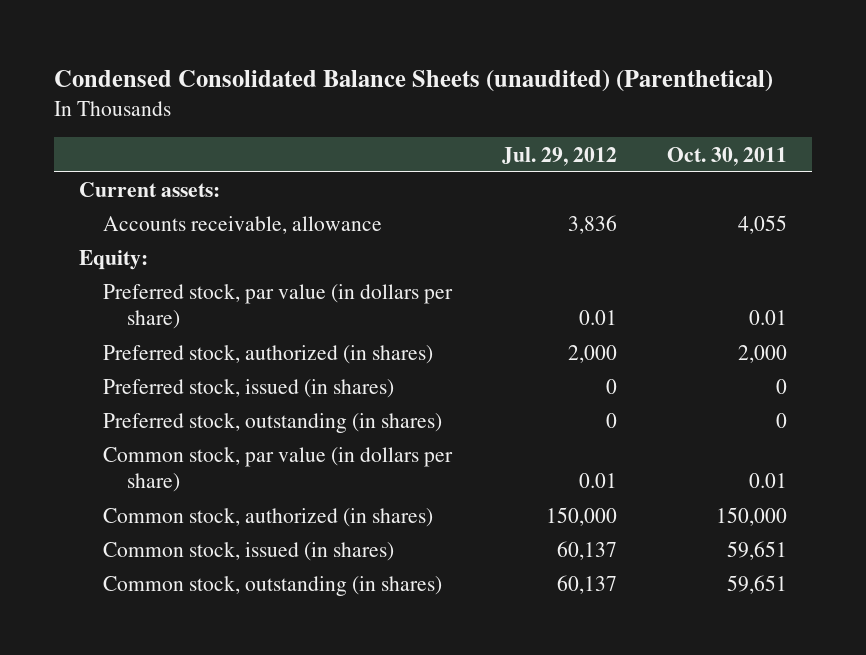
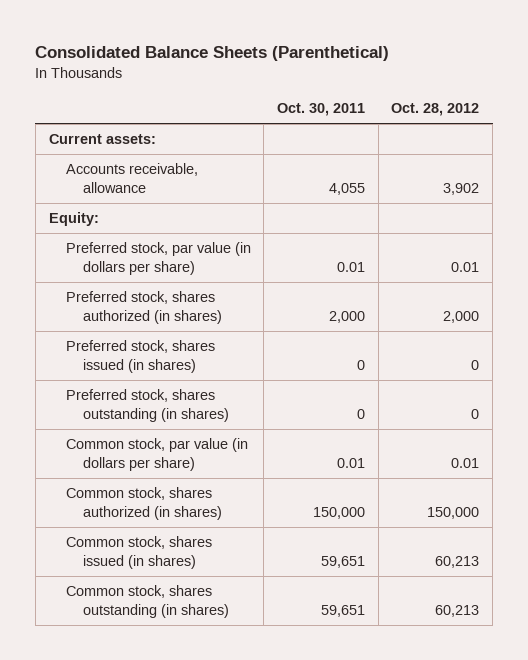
- Condensed Consolidated Balance Sheets (unaudited) (Parenthetical)
+ Consolidated Balance Sheets (Parenthetical)
- | Jul. 29, 2012 | Oct. 30, 2011
+ | Oct. 30, 2011 | Oct. 28, 2012
- Preferred stock, authorized (in shares) | 2,000 | 2,000
- Preferred stock, issued (in shares) | 0 | 0
- Preferred stock, outstanding (in shares) | 0 | 0
+ Preferred stock, shares authorized (in shares) | 2,000 | 2,000
+ Preferred stock, shares issued (in shares) | 0 | 0
+ Preferred stock, shares outstanding (in shares) | 0 | 0
- Common stock, authorized (in shares) | 150,000 | 150,000
- Common stock, issued (in shares) | 60,137 | 59,651
- Common stock, outstanding (in shares) | 60,137 | 59,651
+ Common stock, shares authorized (in shares) | 150,000 | 150,000
+ Common stock, shares issued (in shares) | 59,651 | 60,213
+ Common stock, shares outstanding (in shares) | 59,651 | 60,213

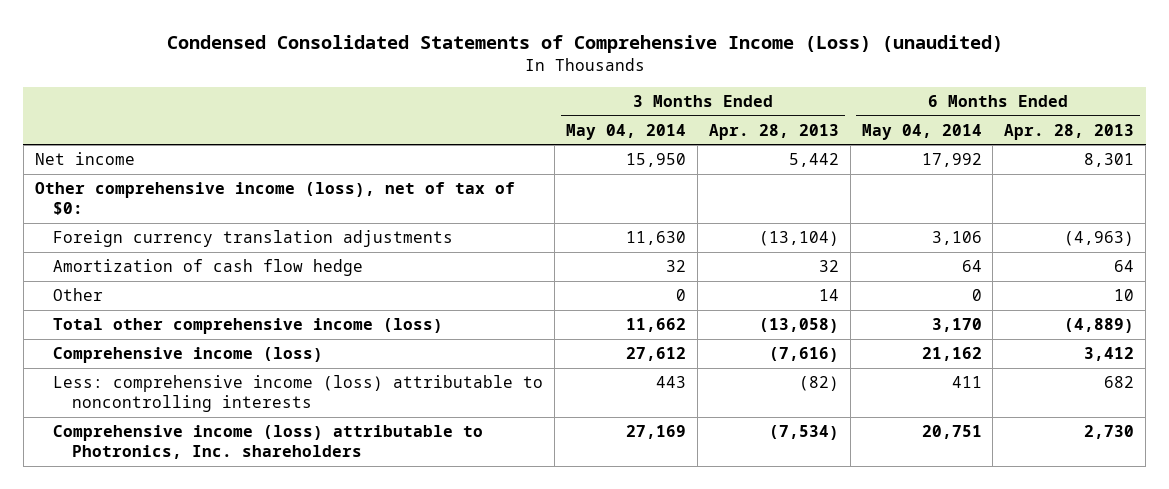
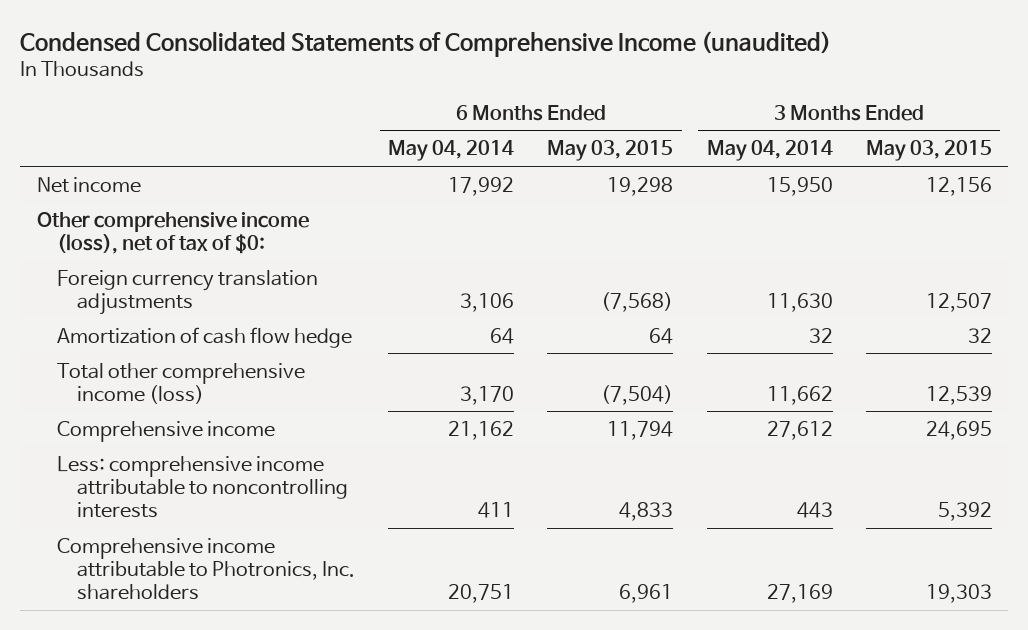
- Condensed Consolidated Statements of Comprehensive Income (Loss) (unaudited)
+ Condensed Consolidated Statements of Comprehensive Income (unaudited)
- | 3 Months Ended May 04, 2014 | 3 Months Ended Apr. 28, 2013 | 6 Months Ended May 04, 2014 | 6 Months Ended Apr. 28, 2013
+ | 6 Months Ended May 04, 2014 | 6 Months Ended May 03, 2015 | 3 Months Ended May 04, 2014 | 3 Months Ended May 03, 2015
- Other | 0 | 14 | 0 | 10
- Comprehensive income (loss) | 27,612 | (7,616) | 21,162 | 3,412
- Less: comprehensive income (loss) attributable to noncontrolling interests | 443 | (82) | 411 | 682
- Comprehensive income (loss) attributable to Photronics, Inc. shareholders | 27,169 | (7,534) | 20,751 | 2,730
+ Comprehensive income | 21,162 | 11,794 | 27,612 | 24,695
+ Less: comprehensive income attributable to noncontrolling interests | 411 | 4,833 | 443 | 5,392
+ Comprehensive income attributable to Photronics, Inc. shareholders | 20,751 | 6,961 | 27,169 | 19,303

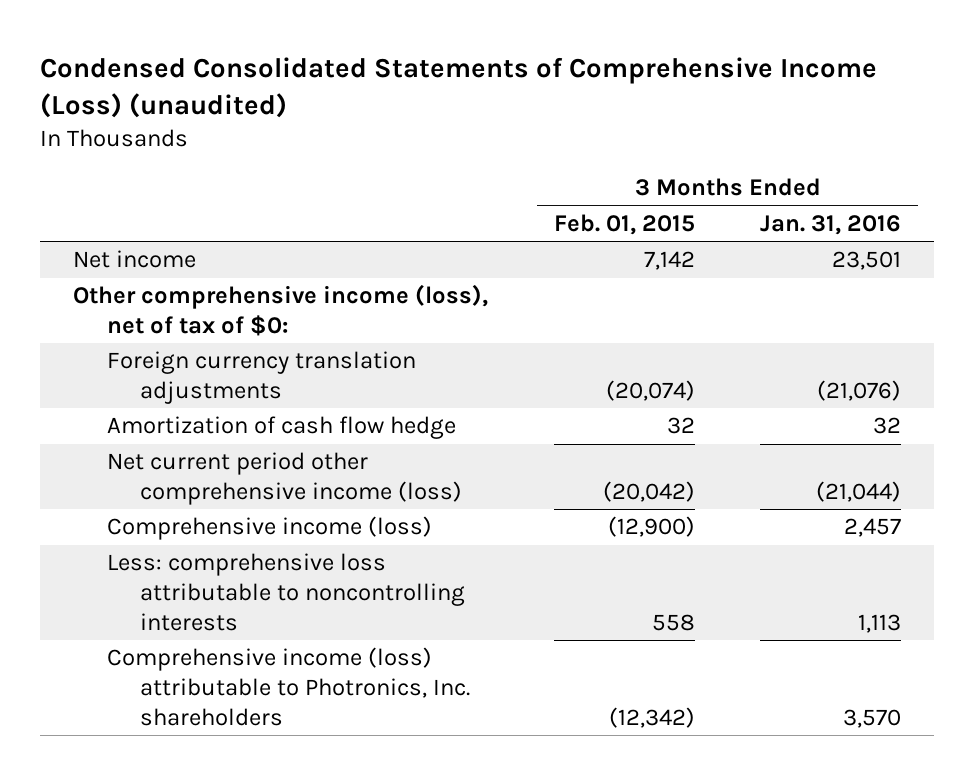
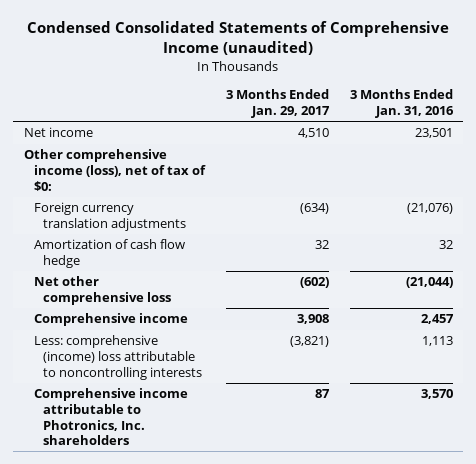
- Condensed Consolidated Statements of Comprehensive Income (Loss) (unaudited)
+ Condensed Consolidated Statements of Comprehensive Income (unaudited)
- | 3 Months Ended Feb. 01, 2015 | 3 Months Ended Jan. 31, 2016
+ | 3 Months Ended Jan. 29, 2017 | 3 Months Ended Jan. 31, 2016
- Net current period other comprehensive income (loss) | (20,042) | (21,044)
- Comprehensive income (loss) | (12,900) | 2,457
- Less: comprehensive loss attributable to noncontrolling interests | 558 | 1,113
- Comprehensive income (loss) attributable to Photronics, Inc. shareholders | (12,342) | 3,570
+ Net other comprehensive loss | (602) | (21,044)
+ Comprehensive income | 3,908 | 2,457
+ Less: comprehensive (income) loss attributable to noncontrolling interests | (3,821) | 1,113
+ Comprehensive income attributable to Photronics, Inc. shareholders | 87 | 3,570

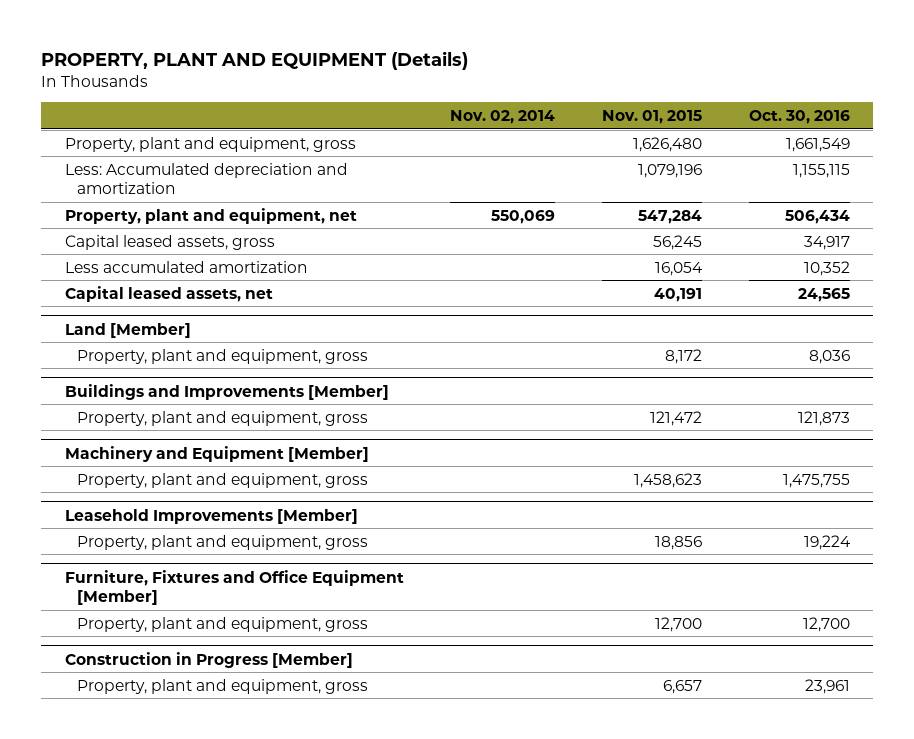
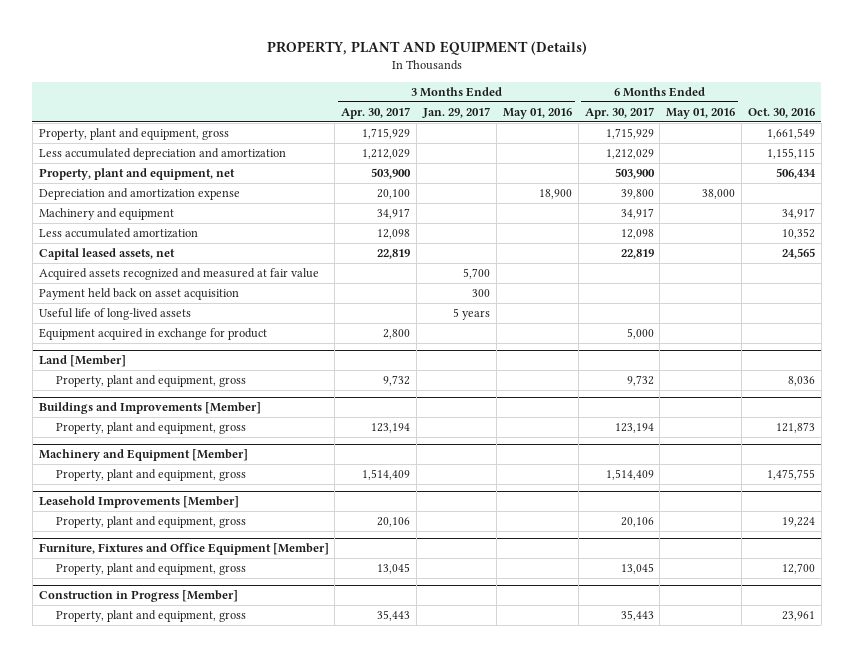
- | Nov. 02, 2014 | Nov. 01, 2015 | Oct. 30, 2016
+ | 3 Months Ended Apr. 30, 2017 | 3 Months Ended Jan. 29, 2017 | 3 Months Ended May 01, 2016 | 6 Months Ended Apr. 30, 2017 | 6 Months Ended May 01, 2016 | Oct. 30, 2016
- Less: Accumulated depreciation and amortization | | 1,079,196 | 1,155,115
+ Less accumulated depreciation and amortization | 1,212,029 | | | 1,212,029 | | 1,155,115
- Capital leased assets, gross | | 56,245 | 34,917
+ Depreciation and amortization expense | 20,100 | | 18,900 | 39,800 | 38,000 |
+ Machinery and equipment | 34,917 | | | 34,917 | | 34,917
+ Acquired assets recognized and measured at fair value | | 5,700 | | | |
+ Payment held back on asset acquisition | | 300 | | | |
+ Useful life of long-lived assets | | 5 years | | | |
+ Equipment acquired in exchange for product | 2,800 | | | 5,000 | |

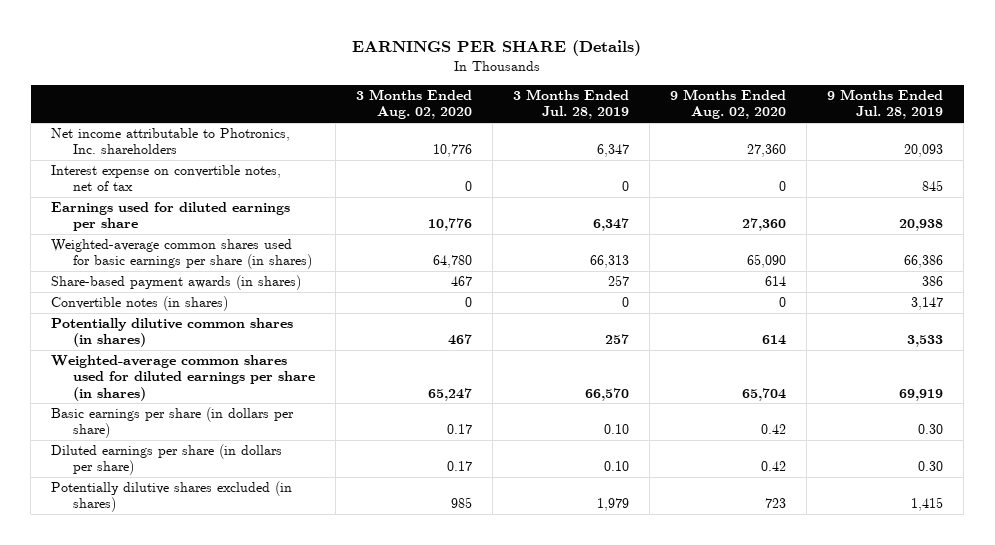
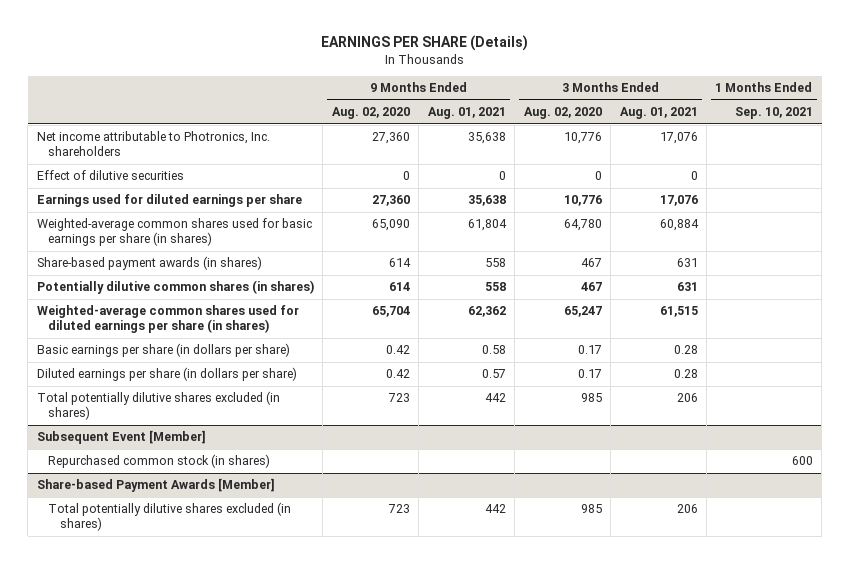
- | 3 Months Ended Aug. 02, 2020 | 3 Months Ended Jul. 28, 2019 | 9 Months Ended Aug. 02, 2020 | 9 Months Ended Jul. 28, 2019
+ | 9 Months Ended Aug. 02, 2020 | 9 Months Ended Aug. 01, 2021 | 3 Months Ended Aug. 02, 2020 | 3 Months Ended Aug. 01, 2021 | 1 Months Ended Sep. 10, 2021
- Interest expense on convertible notes, net of tax | 0 | 0 | 0 | 845
+ Effect of dilutive securities | 0 | 0 | 0 | 0 |
- Convertible notes (in shares) | 0 | 0 | 0 | 3,147
- Potentially dilutive shares excluded (in shares) | 985 | 1,979 | 723 | 1,415
+ Total potentially dilutive shares excluded (in shares) | 723 | 442 | 985 | 206 |
+ Subsequent Event [Member]
+ Repurchased common stock (in shares) | | | | | 600
+ Share-based Payment Awards [Member]
+ Total potentially dilutive shares excluded (in shares) | 723 | 442 | 985 | 206 |

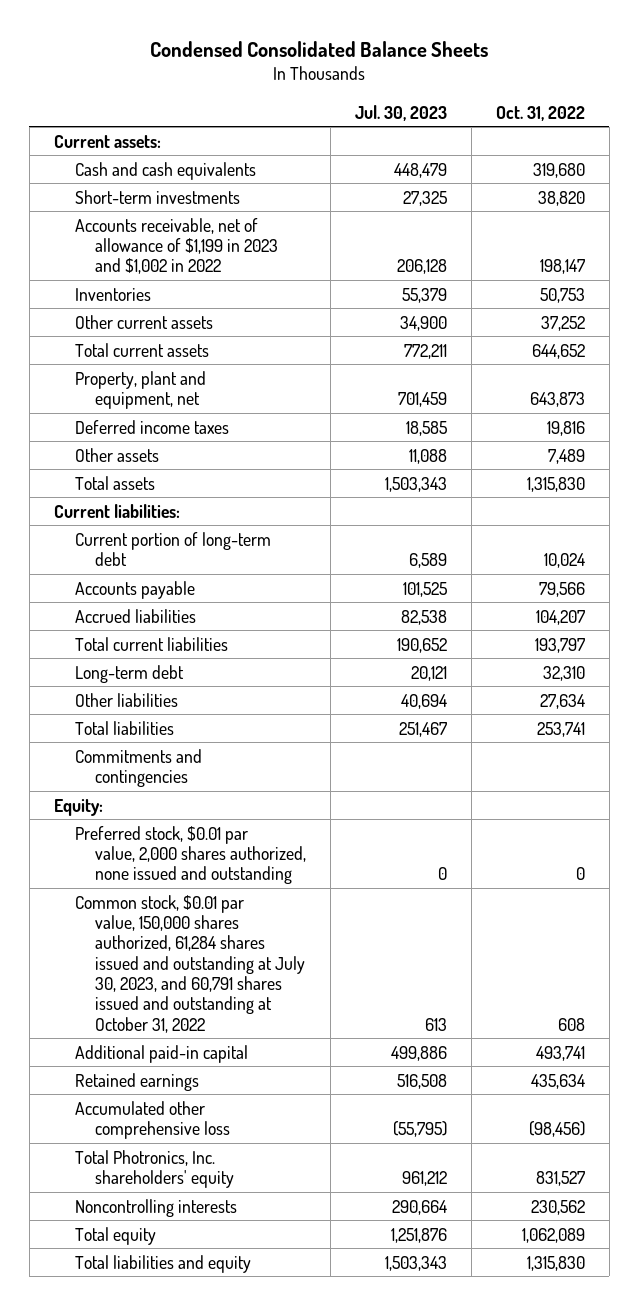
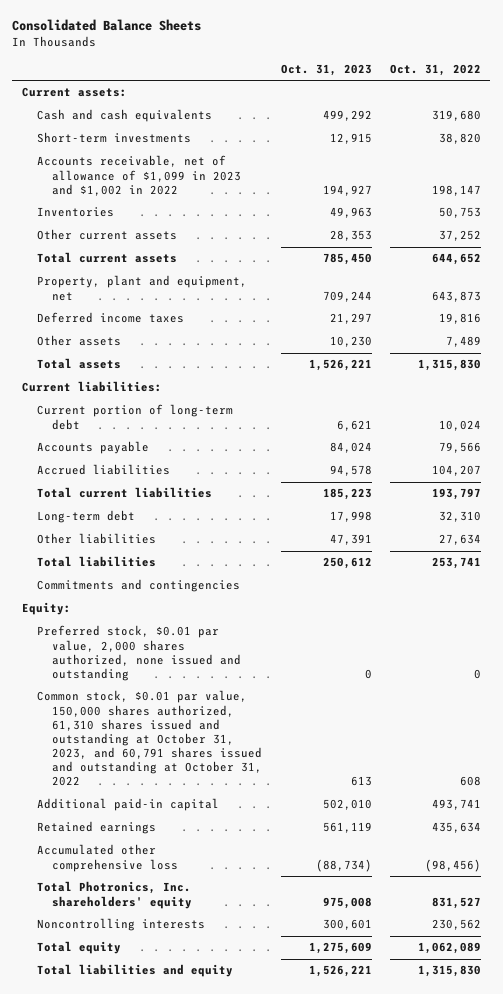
- Condensed Consolidated Balance Sheets
+ Consolidated Balance Sheets
- | Jul. 30, 2023 | Oct. 31, 2022
+ | Oct. 31, 2023 | Oct. 31, 2022
- Accounts receivable, net of allowance of $1,199 in 2023 and $1,002 in 2022 | 206,128 | 198,147
+ Accounts receivable, net of allowance of $1,099 in 2023 and $1,002 in 2022 | 194,927 | 198,147
- Common stock, $0.01 par value, 150,000 shares authorized, 61,284 shares issued and outstanding at July 30, 2023, and 60,791 shares issued and outstanding at October 31, 2022 | 613 | 608
+ Common stock, $0.01 par value, 150,000 shares authorized, 61,310 shares issued and outstanding at October 31, 2023, and 60,791 shares issued and outstanding at October 31, 2022 | 613 | 608

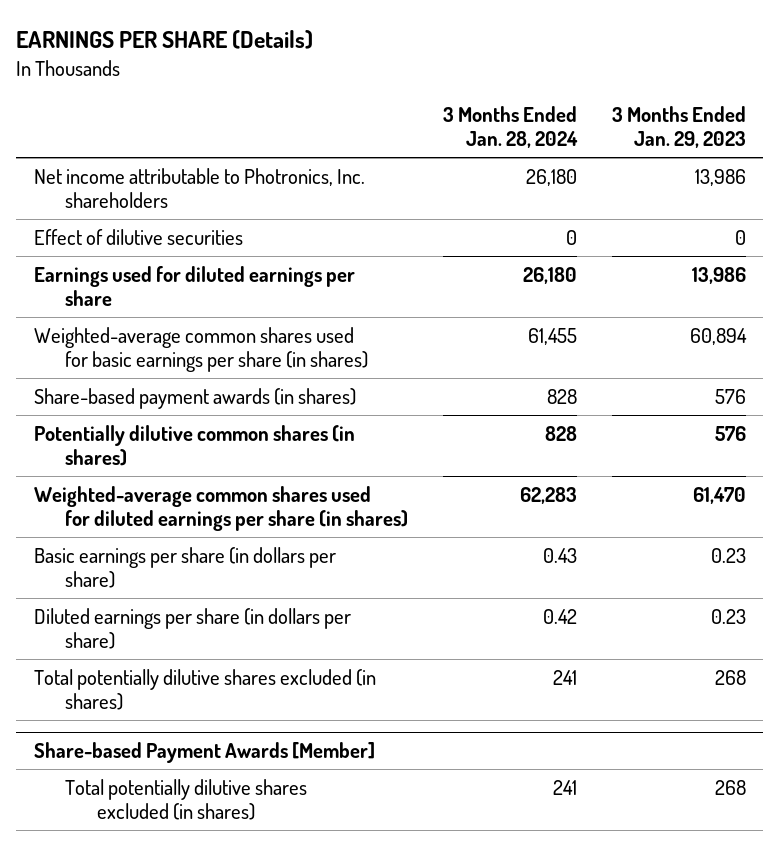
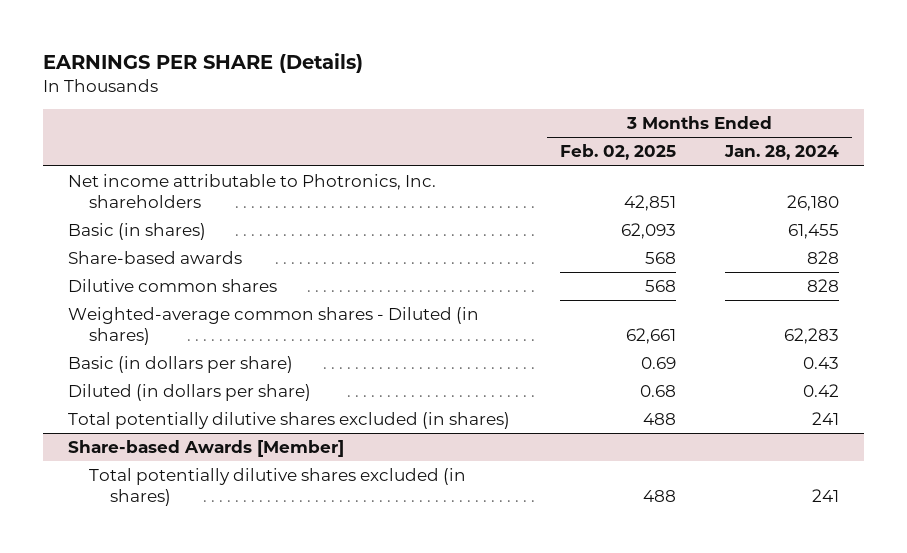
- | 3 Months Ended Jan. 28, 2024 | 3 Months Ended Jan. 29, 2023
+ | 3 Months Ended Feb. 02, 2025 | 3 Months Ended Jan. 28, 2024
- Effect of dilutive securities | 0 | 0
- Earnings used for diluted earnings per share | 26,180 | 13,986
- Weighted-average common shares used for basic earnings per share (in shares) | 61,455 | 60,894
- Share-based payment awards (in shares) | 828 | 576
- Potentially dilutive common shares (in shares) | 828 | 576
- Weighted-average common shares used for diluted earnings per share (in shares) | 62,283 | 61,470
- Basic earnings per share (in dollars per share) | 0.43 | 0.23
- Diluted earnings per share (in dollars per share) | 0.42 | 0.23
+ Basic (in shares) | 62,093 | 61,455
+ Share-based awards | 568 | 828
+ Dilutive common shares | 568 | 828
+ Weighted-average common shares - Diluted (in shares) | 62,661 | 62,283
+ Basic (in dollars per share) | 0.69 | 0.43
+ Diluted (in dollars per share) | 0.68 | 0.42
- Share-based Payment Awards [Member]
+ Share-based Awards [Member]

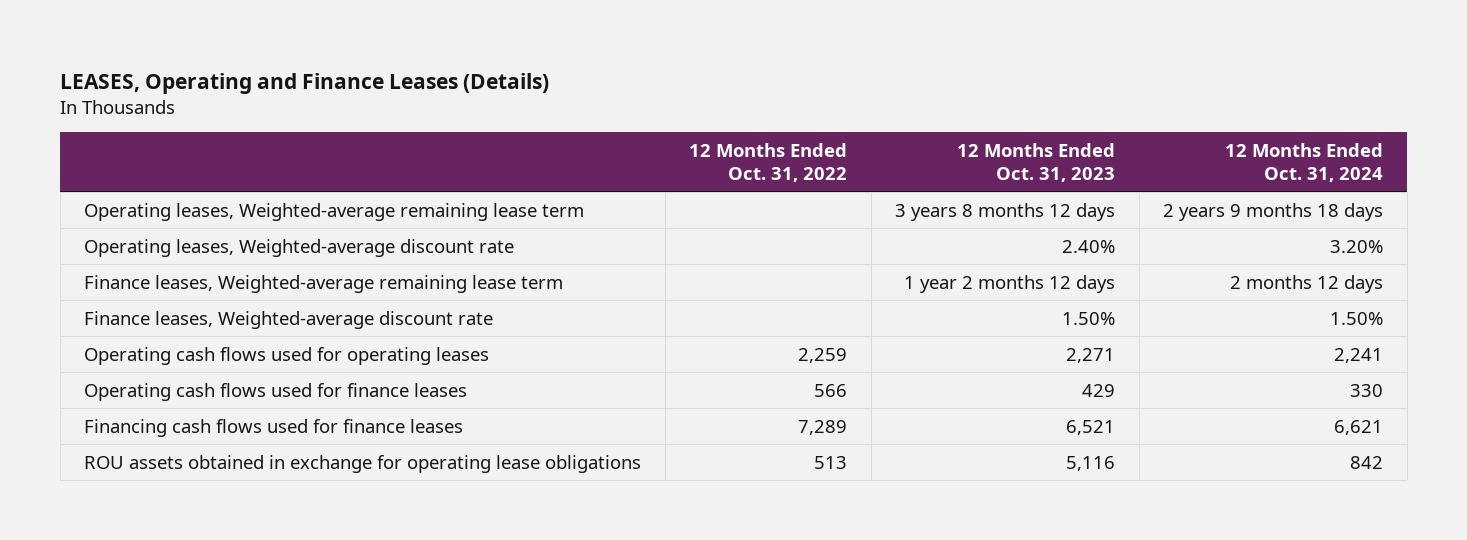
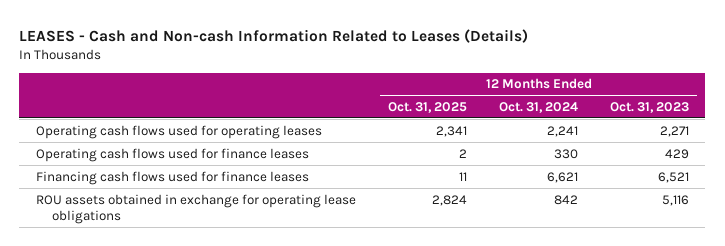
- LEASES, Operating and Finance Leases (Details)
+ LEASES - Cash and Non-cash Information Related to Leases (Details)
- | 12 Months Ended Oct. 31, 2022 | 12 Months Ended Oct. 31, 2023 | 12 Months Ended Oct. 31, 2024
+ | 12 Months Ended Oct. 31, 2025 | 12 Months Ended Oct. 31, 2024 | 12 Months Ended Oct. 31, 2023
- Operating leases, Weighted-average remaining lease term | | 3 years 8 months 12 days | 2 years 9 months 18 days
- Operating leases, Weighted-average discount rate | | 2.40% | 3.20%
- Finance leases, Weighted-average remaining lease term | | 1 year 2 months 12 days | 2 months 12 days
- Finance leases, Weighted-average discount rate | | 1.50% | 1.50%

